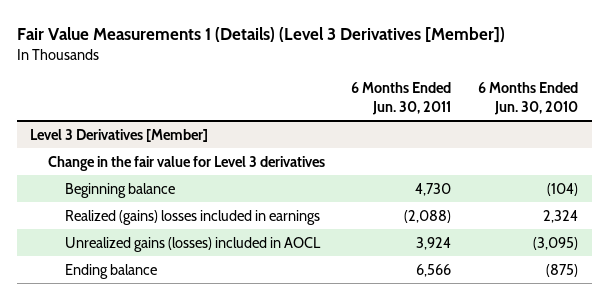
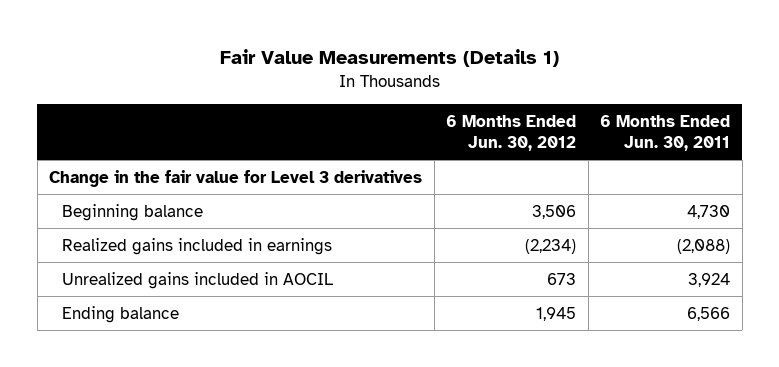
- Fair Value Measurements 1 (Details) (Level 3 Derivatives [Member])
+ Fair Value Measurements (Details 1)
- | 6 Months Ended Jun. 30, 2011 | 6 Months Ended Jun. 30, 2010
+ | 6 Months Ended Jun. 30, 2012 | 6 Months Ended Jun. 30, 2011
- Level 3 Derivatives [Member]
- Realized (gains) losses included in earnings | (2,088) | 2,324
- Unrealized gains (losses) included in AOCL | 3,924 | (3,095)
+ Realized gains included in earnings | (2,234) | (2,088)
+ Unrealized gains included in AOCIL | 673 | 3,924

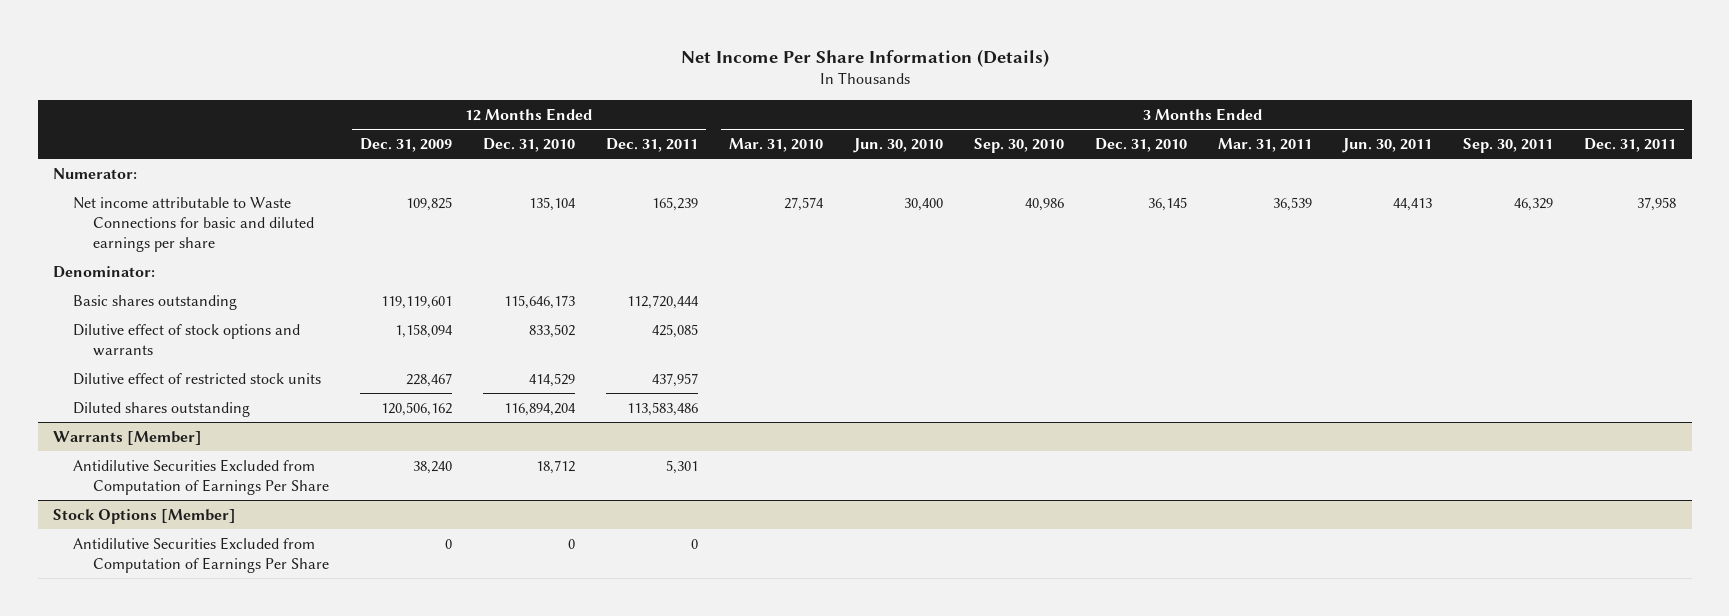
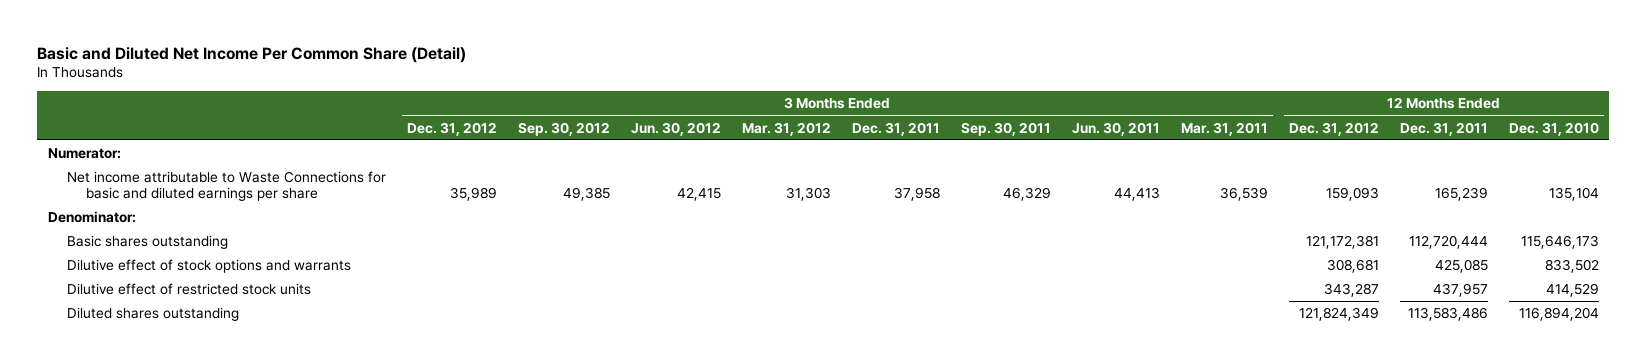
- Net Income Per Share Information (Details)
+ Basic and Diluted Net Income Per Common Share (Detail)
- | 12 Months Ended Dec. 31, 2009 | 12 Months Ended Dec. 31, 2010 | 12 Months Ended Dec. 31, 2011 | 3 Months Ended Mar. 31, 2010 | 3 Months Ended Jun. 30, 2010 | 3 Months Ended Sep. 30, 2010 | 3 Months Ended Dec. 31, 2010 | 3 Months Ended Mar. 31, 2011 | 3 Months Ended Jun. 30, 2011 | 3 Months Ended Sep. 30, 2011 | 3 Months Ended Dec. 31, 2011
+ | 3 Months Ended Dec. 31, 2012 | 3 Months Ended Sep. 30, 2012 | 3 Months Ended Jun. 30, 2012 | 3 Months Ended Mar. 31, 2012 | 3 Months Ended Dec. 31, 2011 | 3 Months Ended Sep. 30, 2011 | 3 Months Ended Jun. 30, 2011 | 3 Months Ended Mar. 31, 2011 | 12 Months Ended Dec. 31, 2012 | 12 Months Ended Dec. 31, 2011 | 12 Months Ended Dec. 31, 2010
- Warrants [Member]
- Antidilutive Securities Excluded from Computation of Earnings Per Share | 38,240 | 18,712 | 5,301 | | | | | | | |
- Stock Options [Member]
- Antidilutive Securities Excluded from Computation of Earnings Per Share | 0 | 0 | 0 | | | | | | | |

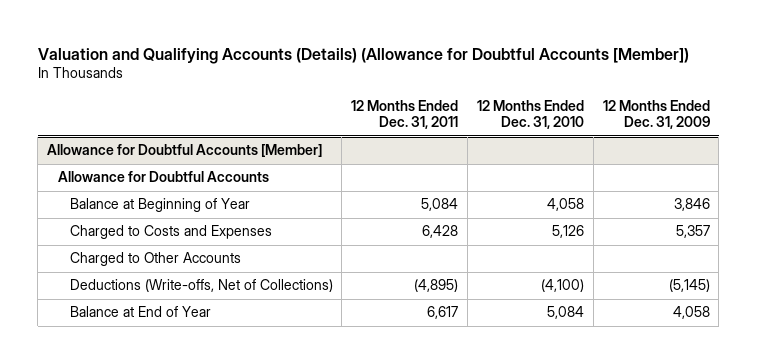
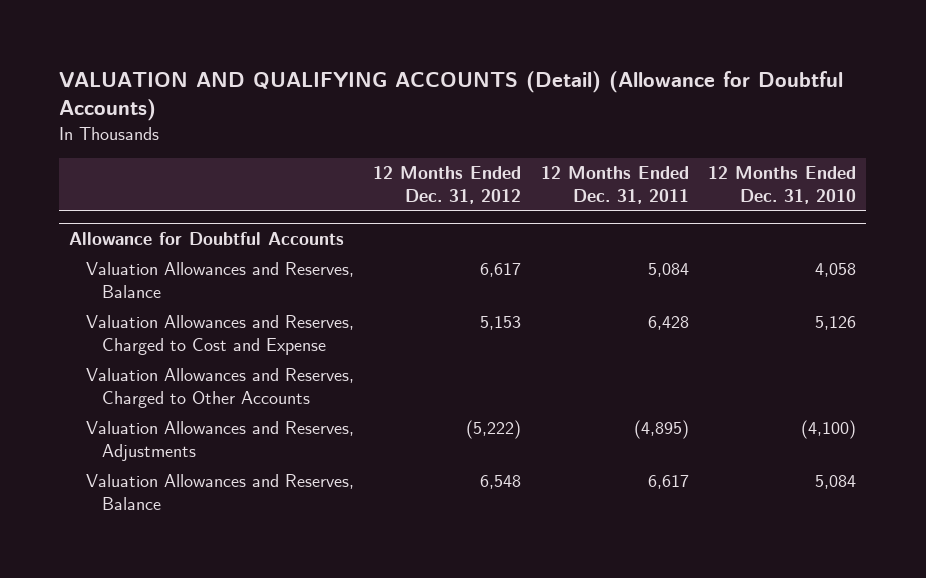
- Valuation and Qualifying Accounts (Details) (Allowance for Doubtful Accounts [Member])
+ VALUATION AND QUALIFYING ACCOUNTS (Detail) (Allowance for Doubtful Accounts)
- | 12 Months Ended Dec. 31, 2011 | 12 Months Ended Dec. 31, 2010 | 12 Months Ended Dec. 31, 2009
+ | 12 Months Ended Dec. 31, 2012 | 12 Months Ended Dec. 31, 2011 | 12 Months Ended Dec. 31, 2010
- Allowance for Doubtful Accounts [Member]
- Allowance for Doubtful Accounts
- Balance at Beginning of Year | 5,084 | 4,058 | 3,846
- Charged to Costs and Expenses | 6,428 | 5,126 | 5,357
- Charged to Other Accounts
- Deductions (Write-offs, Net of Collections) | (4,895) | (4,100) | (5,145)
- Balance at End of Year | 6,617 | 5,084 | 4,058
+ Allowance for Doubtful Accounts
+ Valuation Allowances and Reserves, Balance | 6,617 | 5,084 | 4,058
+ Valuation Allowances and Reserves, Charged to Cost and Expense | 5,153 | 6,428 | 5,126
+ Valuation Allowances and Reserves, Charged to Other Accounts
+ Valuation Allowances and Reserves, Adjustments | (5,222) | (4,895) | (4,100)
+ Valuation Allowances and Reserves, Balance | 6,548 | 6,617 | 5,084

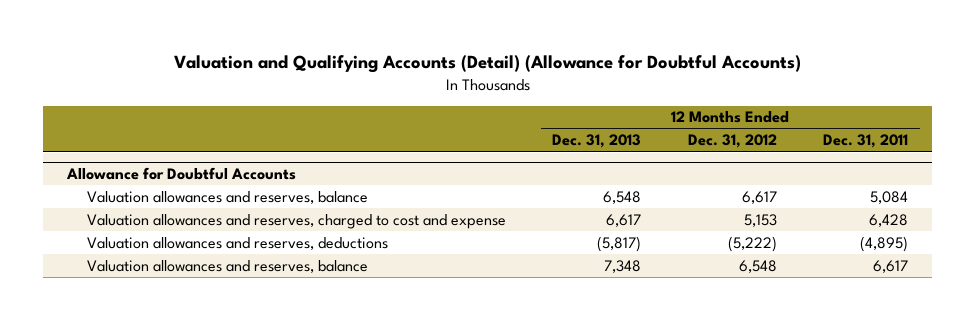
- VALUATION AND QUALIFYING ACCOUNTS (Detail) (Allowance for Doubtful Accounts)
+ Valuation and Qualifying Accounts (Detail) (Allowance for Doubtful Accounts)
- | 12 Months Ended Dec. 31, 2012 | 12 Months Ended Dec. 31, 2011 | 12 Months Ended Dec. 31, 2010
+ | 12 Months Ended Dec. 31, 2013 | 12 Months Ended Dec. 31, 2012 | 12 Months Ended Dec. 31, 2011
@ Allowance for Doubtful Accounts
- Valuation Allowances and Reserves, Balance | 6,617 | 5,084 | 4,058
- Valuation Allowances and Reserves, Charged to Cost and Expense | 5,153 | 6,428 | 5,126
- Valuation Allowances and Reserves, Charged to Other Accounts
- Valuation Allowances and Reserves, Adjustments | (5,222) | (4,895) | (4,100)
- Valuation Allowances and Reserves, Balance | 6,548 | 6,617 | 5,084
+ Valuation allowances and reserves, balance | 6,548 | 6,617 | 5,084
+ Valuation allowances and reserves, charged to cost and expense | 6,617 | 5,153 | 6,428
+ Valuation allowances and reserves, deductions | (5,817) | (5,222) | (4,895)
+ Valuation allowances and reserves, balance | 7,348 | 6,548 | 6,617

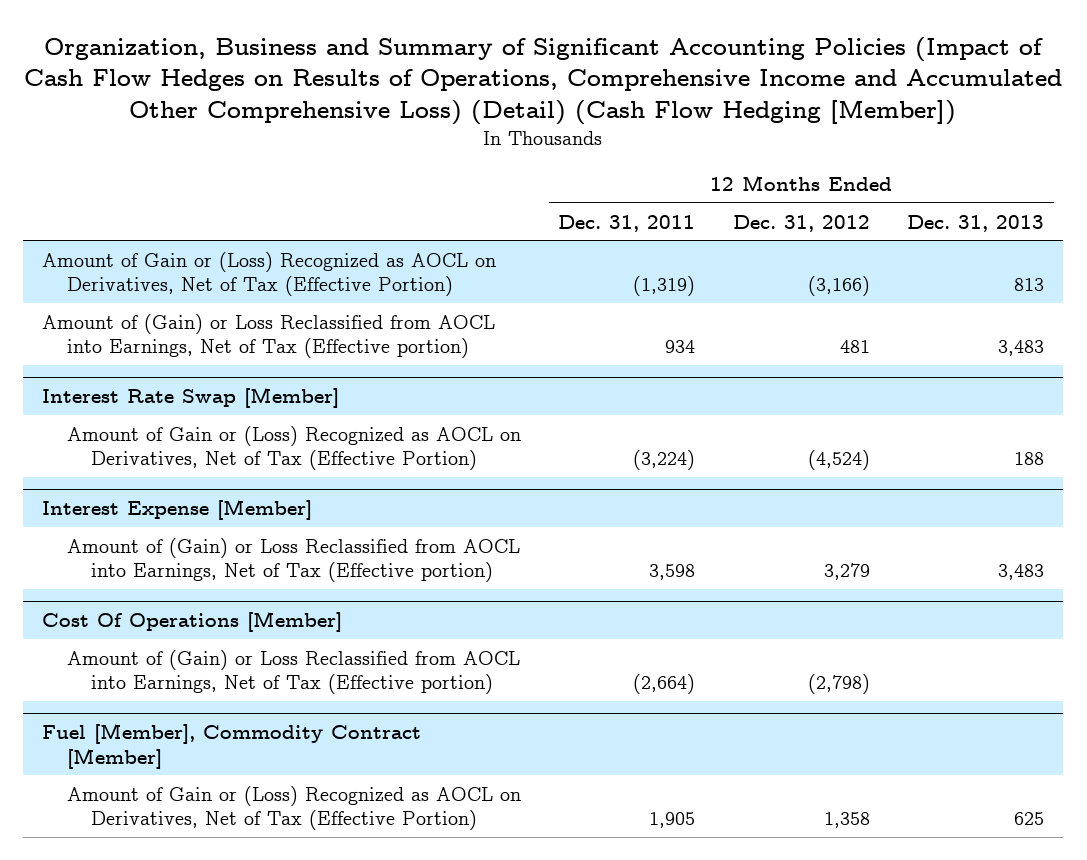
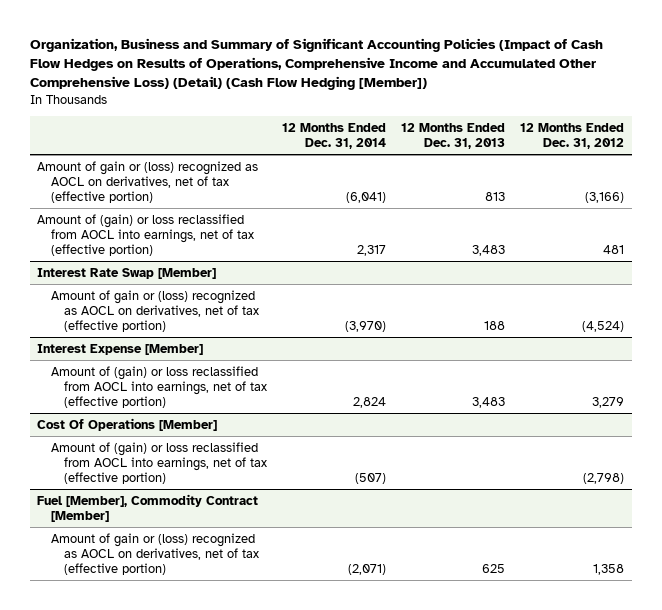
- | 12 Months Ended Dec. 31, 2011 | 12 Months Ended Dec. 31, 2012 | 12 Months Ended Dec. 31, 2013
+ | 12 Months Ended Dec. 31, 2014 | 12 Months Ended Dec. 31, 2013 | 12 Months Ended Dec. 31, 2012
- Amount of Gain or (Loss) Recognized as AOCL on Derivatives, Net of Tax (Effective Portion) | (1,319) | (3,166) | 813
- Amount of (Gain) or Loss Reclassified from AOCL into Earnings, Net of Tax (Effective portion) | 934 | 481 | 3,483
+ Amount of gain or (loss) recognized as AOCL on derivatives, net of tax (effective portion) | (6,041) | 813 | (3,166)
+ Amount of (gain) or loss reclassified from AOCL into earnings, net of tax (effective portion) | 2,317 | 3,483 | 481
@ Interest Rate Swap [Member]
- Amount of Gain or (Loss) Recognized as AOCL on Derivatives, Net of Tax (Effective Portion) | (3,224) | (4,524) | 188
+ Amount of gain or (loss) recognized as AOCL on derivatives, net of tax (effective portion) | (3,970) | 188 | (4,524)
@ Interest Expense [Member]
- Amount of (Gain) or Loss Reclassified from AOCL into Earnings, Net of Tax (Effective portion) | 3,598 | 3,279 | 3,483
+ Amount of (gain) or loss reclassified from AOCL into earnings, net of tax (effective portion) | 2,824 | 3,483 | 3,279
@ Cost Of Operations [Member]
- Amount of (Gain) or Loss Reclassified from AOCL into Earnings, Net of Tax (Effective portion) | (2,664) | (2,798) |
+ Amount of (gain) or loss reclassified from AOCL into earnings, net of tax (effective portion) | (507) | | (2,798)
@ Fuel [Member], Commodity Contract [Member]
- Amount of Gain or (Loss) Recognized as AOCL on Derivatives, Net of Tax (Effective Portion) | 1,905 | 1,358 | 625
+ Amount of gain or (loss) recognized as AOCL on derivatives, net of tax (effective portion) | (2,071) | 625 | 1,358

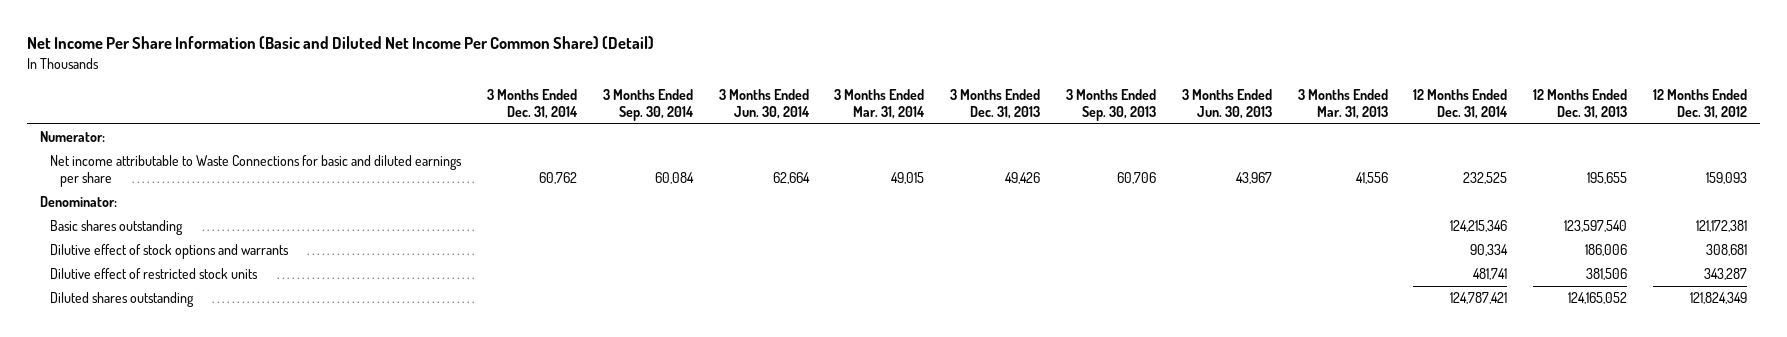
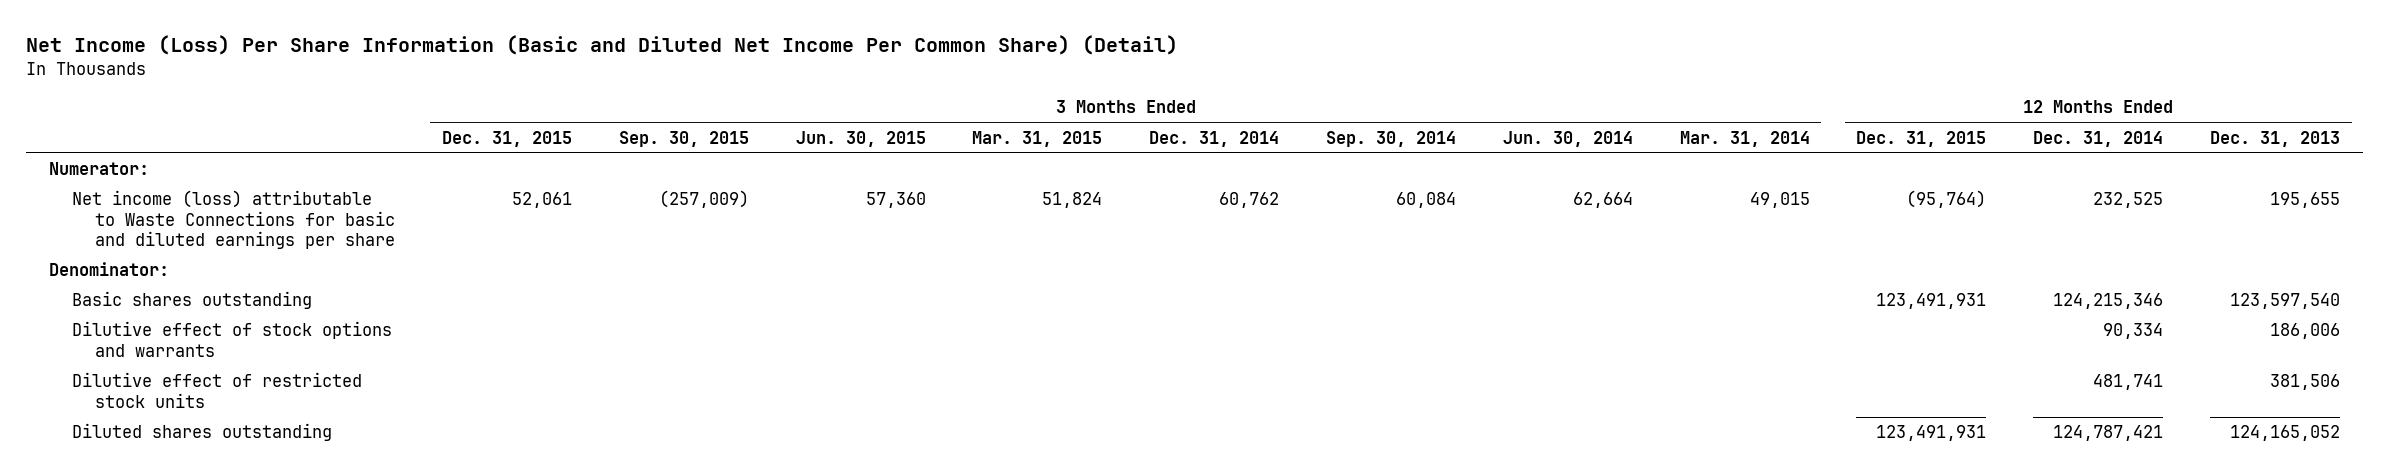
- Net Income Per Share Information (Basic and Diluted Net Income Per Common Share) (Detail)
+ Net Income (Loss) Per Share Information (Basic and Diluted Net Income Per Common Share) (Detail)
- | 3 Months Ended Dec. 31, 2014 | 3 Months Ended Sep. 30, 2014 | 3 Months Ended Jun. 30, 2014 | 3 Months Ended Mar. 31, 2014 | 3 Months Ended Dec. 31, 2013 | 3 Months Ended Sep. 30, 2013 | 3 Months Ended Jun. 30, 2013 | 3 Months Ended Mar. 31, 2013 | 12 Months Ended Dec. 31, 2014 | 12 Months Ended Dec. 31, 2013 | 12 Months Ended Dec. 31, 2012
+ | 3 Months Ended Dec. 31, 2015 | 3 Months Ended Sep. 30, 2015 | 3 Months Ended Jun. 30, 2015 | 3 Months Ended Mar. 31, 2015 | 3 Months Ended Dec. 31, 2014 | 3 Months Ended Sep. 30, 2014 | 3 Months Ended Jun. 30, 2014 | 3 Months Ended Mar. 31, 2014 | 12 Months Ended Dec. 31, 2015 | 12 Months Ended Dec. 31, 2014 | 12 Months Ended Dec. 31, 2013
- Net income attributable to Waste Connections for basic and diluted earnings per share | 60,762 | 60,084 | 62,664 | 49,015 | 49,426 | 60,706 | 43,967 | 41,556 | 232,525 | 195,655 | 159,093
+ Net income (loss) attributable to Waste Connections for basic and diluted earnings per share | 52,061 | (257,009) | 57,360 | 51,824 | 60,762 | 60,084 | 62,664 | 49,015 | (95,764) | 232,525 | 195,655

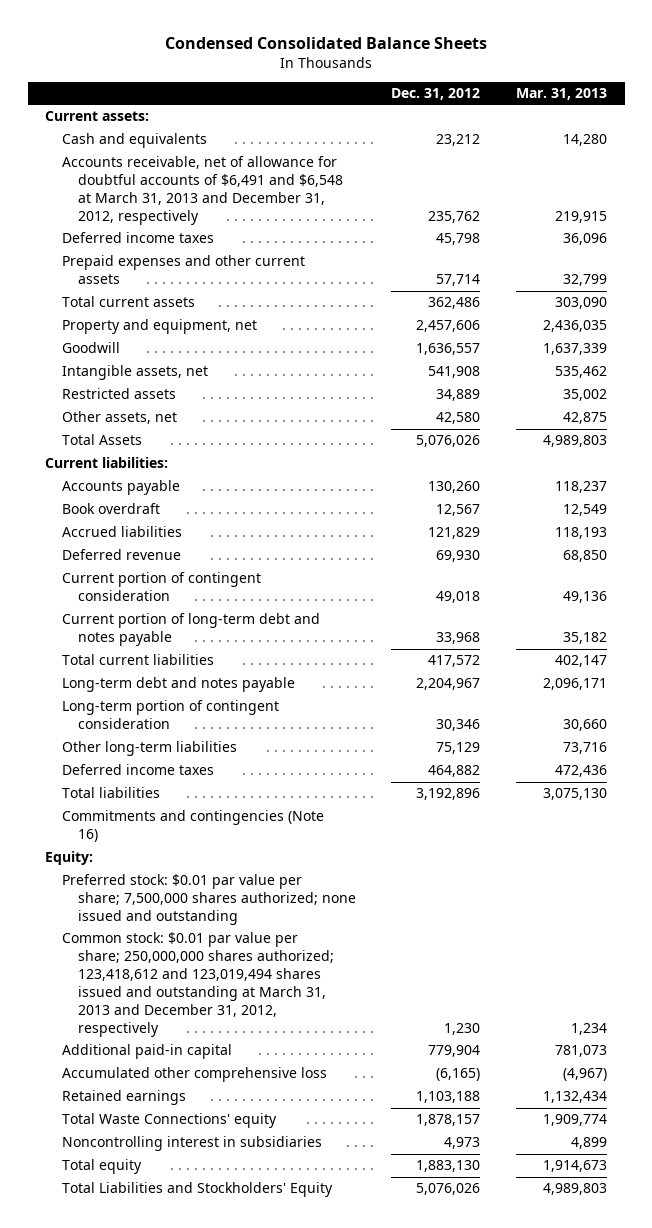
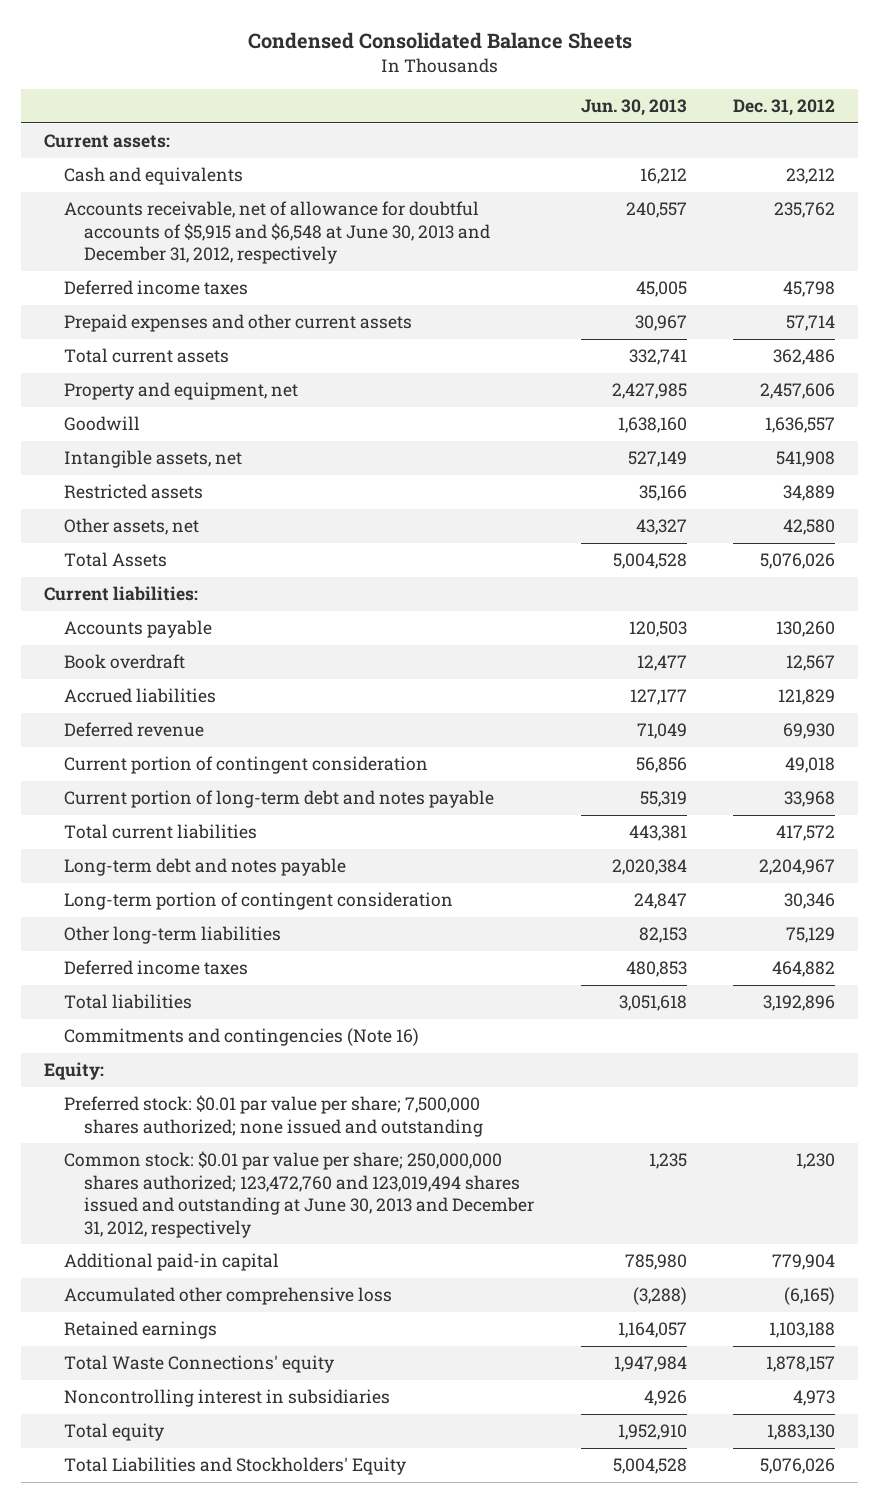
- | Dec. 31, 2012 | Mar. 31, 2013
+ | Jun. 30, 2013 | Dec. 31, 2012
- Accounts receivable, net of allowance for doubtful accounts of $6,491 and $6,548 at March 31, 2013 and December 31, 2012, respectively | 235,762 | 219,915
+ Accounts receivable, net of allowance for doubtful accounts of $5,915 and $6,548 at June 30, 2013 and December 31, 2012, respectively | 240,557 | 235,762
- Common stock: $0.01 par value per share; 250,000,000 shares authorized; 123,418,612 and 123,019,494 shares issued and outstanding at March 31, 2013 and December 31, 2012, respectively | 1,230 | 1,234
+ Common stock: $0.01 par value per share; 250,000,000 shares authorized; 123,472,760 and 123,019,494 shares issued and outstanding at June 30, 2013 and December 31, 2012, respectively | 1,235 | 1,230

